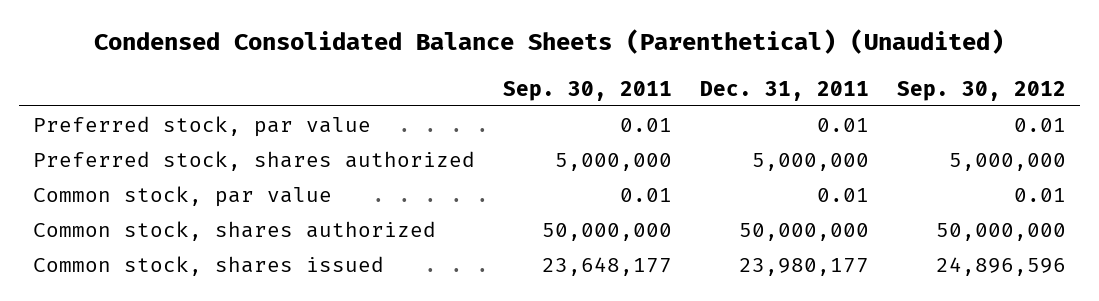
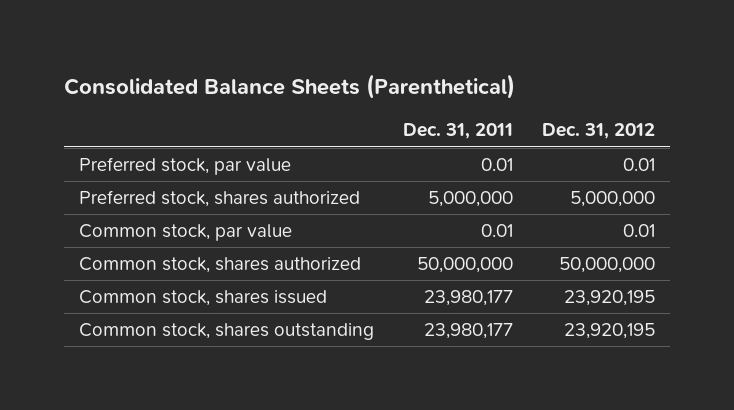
- Condensed Consolidated Balance Sheets (Parenthetical) (Unaudited)
+ Consolidated Balance Sheets (Parenthetical)
- | Sep. 30, 2011 | Dec. 31, 2011 | Sep. 30, 2012
+ | Dec. 31, 2011 | Dec. 31, 2012
+ Common stock, shares outstanding | 23,980,177 | 23,920,195

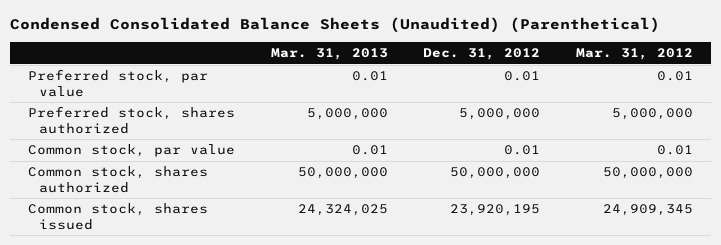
- Consolidated Balance Sheets (Parenthetical)
+ Condensed Consolidated Balance Sheets (Unaudited) (Parenthetical)
- | Dec. 31, 2011 | Dec. 31, 2012
+ | Mar. 31, 2013 | Dec. 31, 2012 | Mar. 31, 2012
- Common stock, shares outstanding | 23,980,177 | 23,920,195

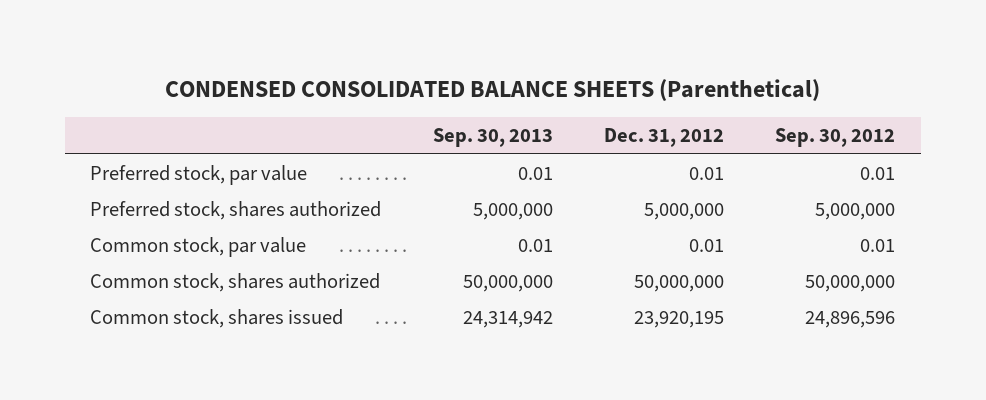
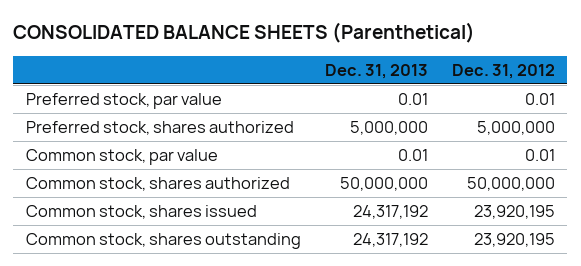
- CONDENSED CONSOLIDATED BALANCE SHEETS (Parenthetical)
+ CONSOLIDATED BALANCE SHEETS (Parenthetical)
- | Sep. 30, 2013 | Dec. 31, 2012 | Sep. 30, 2012
+ | Dec. 31, 2013 | Dec. 31, 2012
+ Common stock, shares outstanding | 24,317,192 | 23,920,195

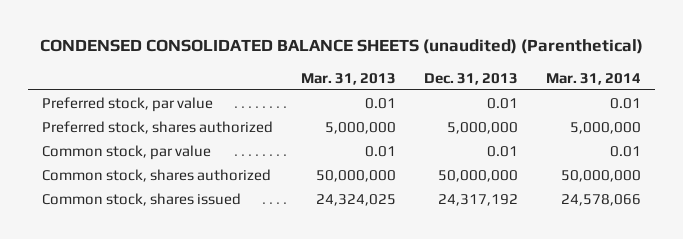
- CONSOLIDATED BALANCE SHEETS (Parenthetical)
+ CONDENSED CONSOLIDATED BALANCE SHEETS (unaudited) (Parenthetical)
- | Dec. 31, 2013 | Dec. 31, 2012
+ | Mar. 31, 2013 | Dec. 31, 2013 | Mar. 31, 2014
- Common stock, shares outstanding | 24,317,192 | 23,920,195

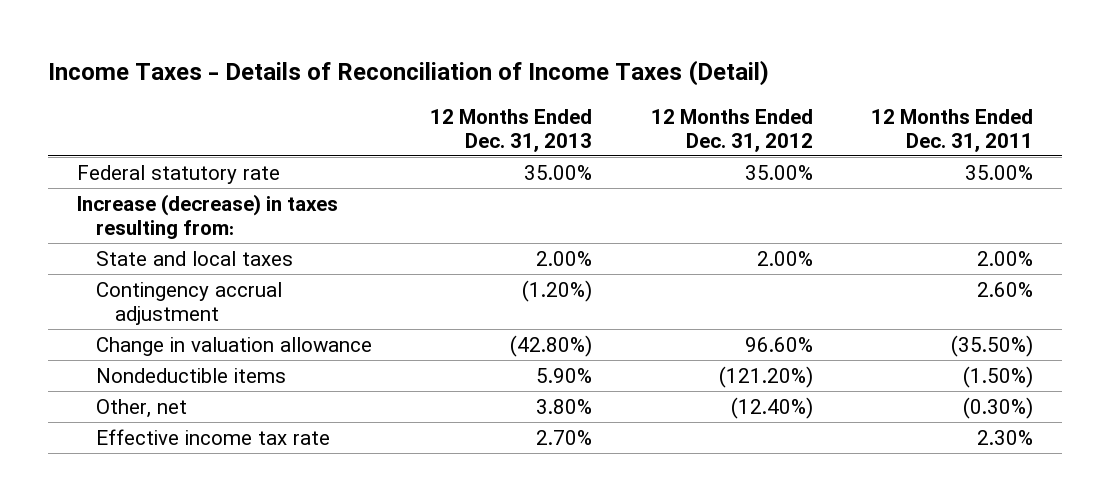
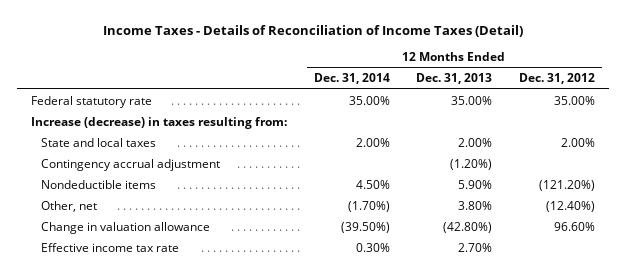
- | 12 Months Ended Dec. 31, 2013 | 12 Months Ended Dec. 31, 2012 | 12 Months Ended Dec. 31, 2011
+ | 12 Months Ended Dec. 31, 2014 | 12 Months Ended Dec. 31, 2013 | 12 Months Ended Dec. 31, 2012
moved down: Change in valuation allowance | (39.50%) | (42.80%) | 96.60%

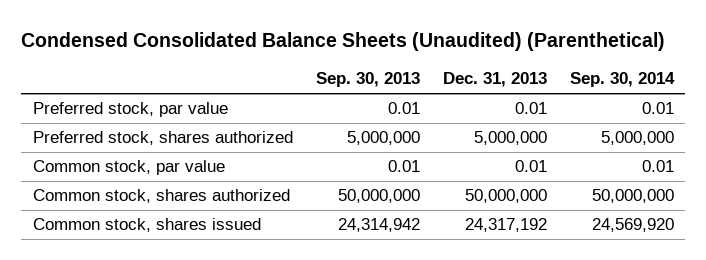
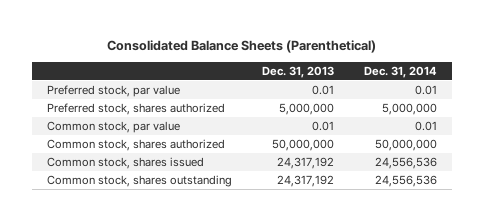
- Condensed Consolidated Balance Sheets (Unaudited) (Parenthetical)
+ Consolidated Balance Sheets (Parenthetical)
- | Sep. 30, 2013 | Dec. 31, 2013 | Sep. 30, 2014
+ | Dec. 31, 2013 | Dec. 31, 2014
+ Common stock, shares outstanding | 24,317,192 | 24,556,536

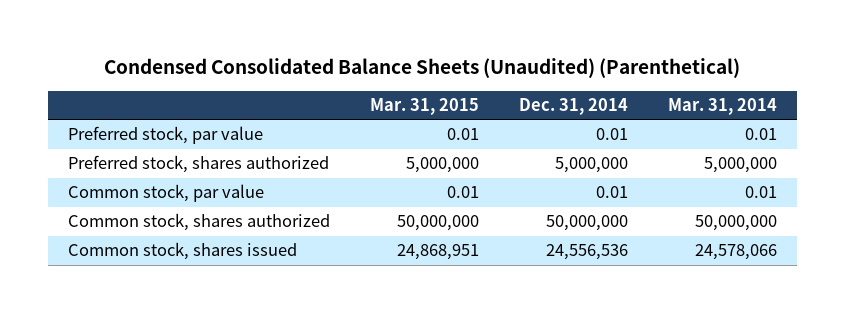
- Consolidated Balance Sheets (Parenthetical)
+ Condensed Consolidated Balance Sheets (Unaudited) (Parenthetical)
- | Dec. 31, 2013 | Dec. 31, 2014
+ | Mar. 31, 2015 | Dec. 31, 2014 | Mar. 31, 2014
- Common stock, shares outstanding | 24,317,192 | 24,556,536

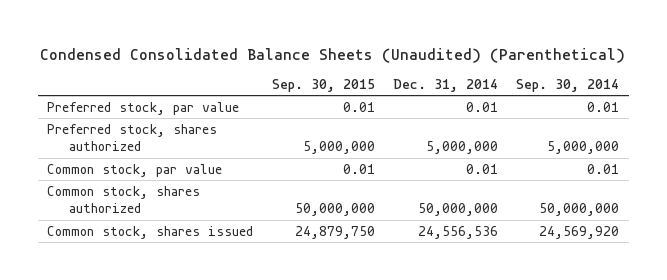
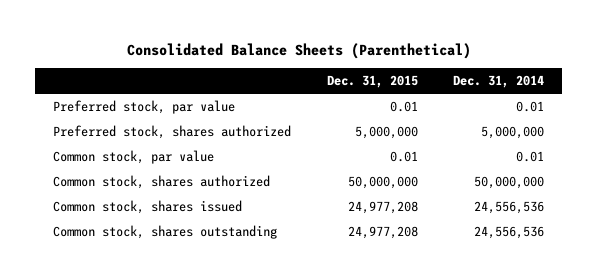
- Condensed Consolidated Balance Sheets (Unaudited) (Parenthetical)
+ Consolidated Balance Sheets (Parenthetical)
- | Sep. 30, 2015 | Dec. 31, 2014 | Sep. 30, 2014
+ | Dec. 31, 2015 | Dec. 31, 2014
+ Common stock, shares outstanding | 24,977,208 | 24,556,536

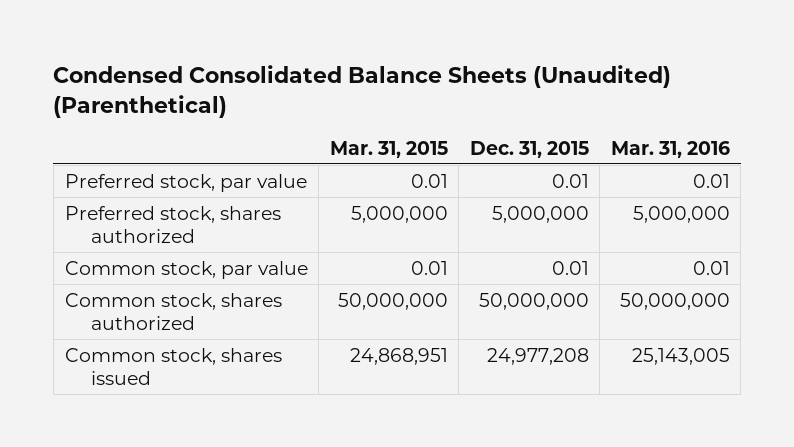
- Consolidated Balance Sheets (Parenthetical)
+ Condensed Consolidated Balance Sheets (Unaudited) (Parenthetical)
- | Dec. 31, 2015 | Dec. 31, 2014
+ | Mar. 31, 2015 | Dec. 31, 2015 | Mar. 31, 2016
- Common stock, shares outstanding | 24,977,208 | 24,556,536

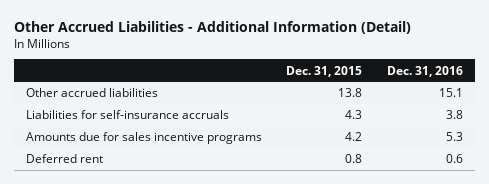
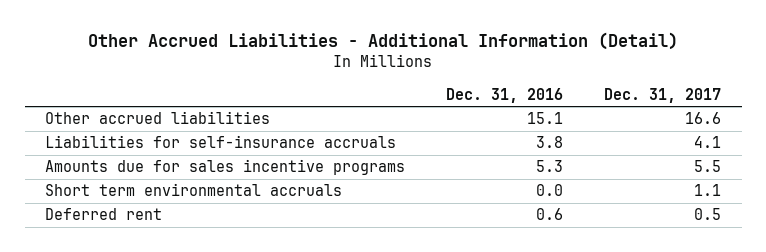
- | Dec. 31, 2015 | Dec. 31, 2016
+ | Dec. 31, 2016 | Dec. 31, 2017
+ Short term environmental accruals | 0.0 | 1.1

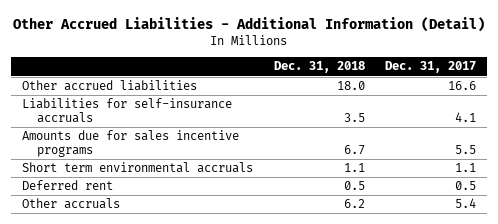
- | Dec. 31, 2016 | Dec. 31, 2017
+ | Dec. 31, 2018 | Dec. 31, 2017
+ Other accruals | 6.2 | 5.4

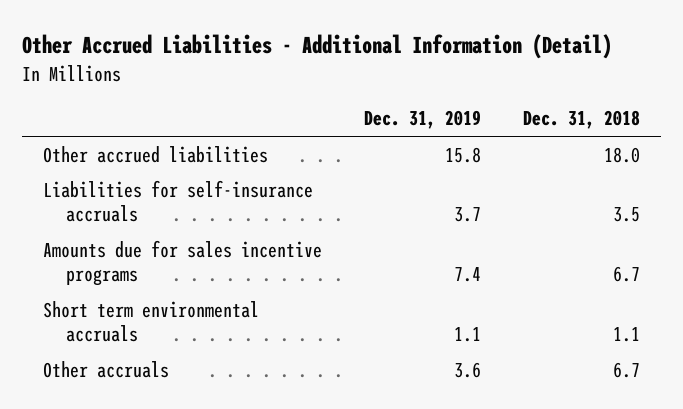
- | Dec. 31, 2018 | Dec. 31, 2017
+ | Dec. 31, 2019 | Dec. 31, 2018
- Deferred rent | 0.5 | 0.5
- Other accruals | 6.2 | 5.4
+ Other accruals | 3.6 | 6.7

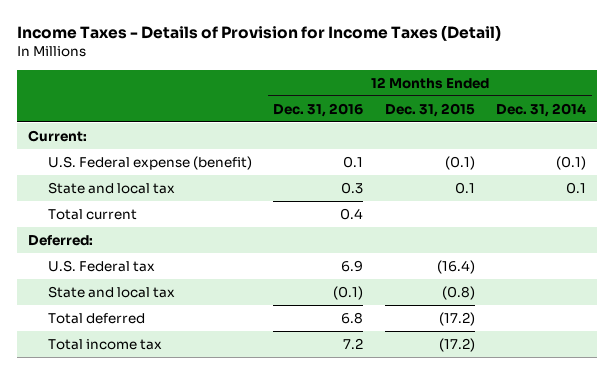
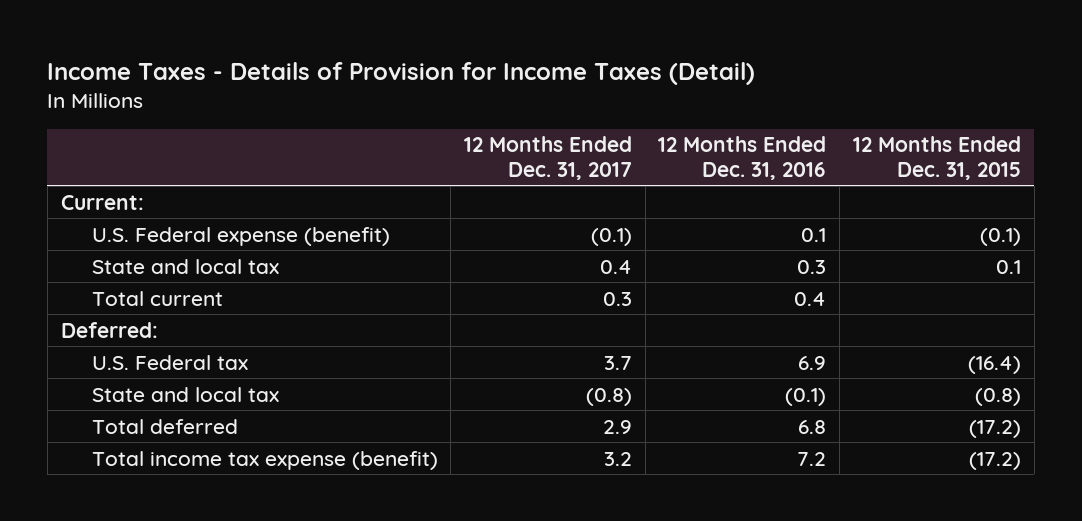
- | 12 Months Ended Dec. 31, 2016 | 12 Months Ended Dec. 31, 2015 | 12 Months Ended Dec. 31, 2014
+ | 12 Months Ended Dec. 31, 2017 | 12 Months Ended Dec. 31, 2016 | 12 Months Ended Dec. 31, 2015
- Total income tax | 7.2 | (17.2) |
+ Total income tax expense (benefit) | 3.2 | 7.2 | (17.2)

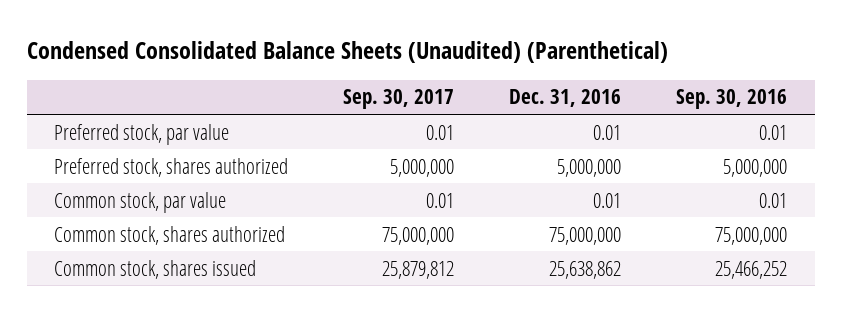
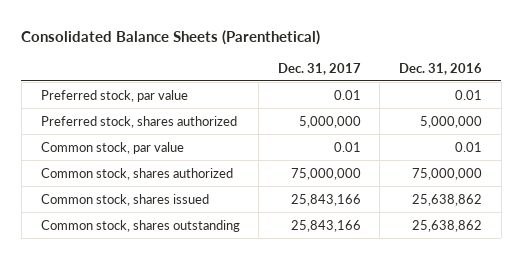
- Condensed Consolidated Balance Sheets (Unaudited) (Parenthetical)
+ Consolidated Balance Sheets (Parenthetical)
- | Sep. 30, 2017 | Dec. 31, 2016 | Sep. 30, 2016
+ | Dec. 31, 2017 | Dec. 31, 2016
+ Common stock, shares outstanding | 25,843,166 | 25,638,862

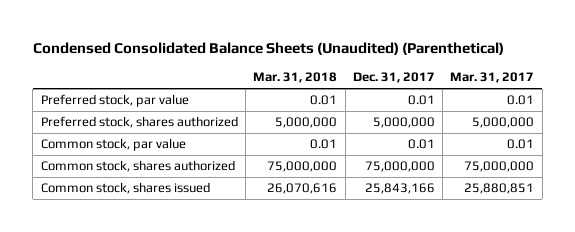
- Consolidated Balance Sheets (Parenthetical)
+ Condensed Consolidated Balance Sheets (Unaudited) (Parenthetical)
- | Dec. 31, 2017 | Dec. 31, 2016
+ | Mar. 31, 2018 | Dec. 31, 2017 | Mar. 31, 2017
- Common stock, shares outstanding | 25,843,166 | 25,638,862

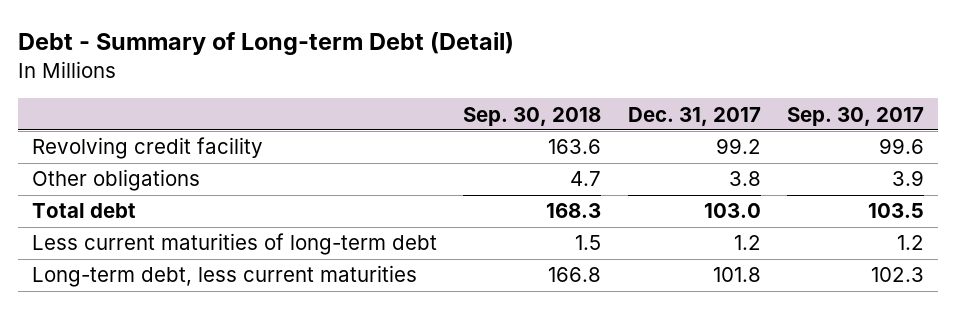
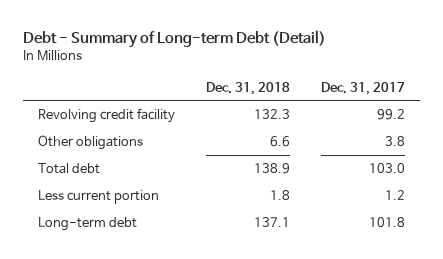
- | Sep. 30, 2018 | Dec. 31, 2017 | Sep. 30, 2017
+ | Dec. 31, 2018 | Dec. 31, 2017
- Less current maturities of long-term debt | 1.5 | 1.2 | 1.2
- Long-term debt, less current maturities | 166.8 | 101.8 | 102.3
+ Less current portion | 1.8 | 1.2
+ Long-term debt | 137.1 | 101.8

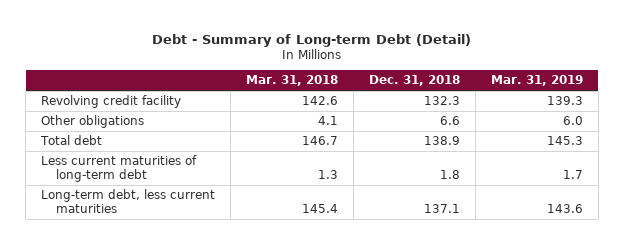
- | Dec. 31, 2018 | Dec. 31, 2017
+ | Mar. 31, 2018 | Dec. 31, 2018 | Mar. 31, 2019
- Less current portion | 1.8 | 1.2
- Long-term debt | 137.1 | 101.8
+ Less current maturities of long-term debt | 1.3 | 1.8 | 1.7
+ Long-term debt, less current maturities | 145.4 | 137.1 | 143.6

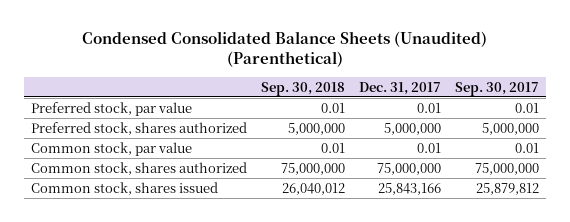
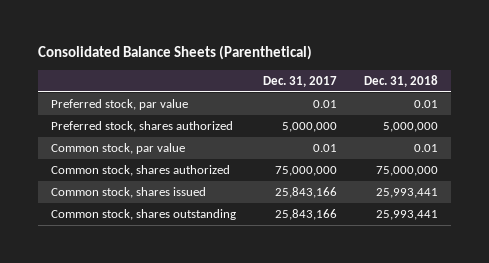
- Condensed Consolidated Balance Sheets (Unaudited) (Parenthetical)
+ Consolidated Balance Sheets (Parenthetical)
- | Sep. 30, 2018 | Dec. 31, 2017 | Sep. 30, 2017
+ | Dec. 31, 2017 | Dec. 31, 2018
+ Common stock, shares outstanding | 25,843,166 | 25,993,441

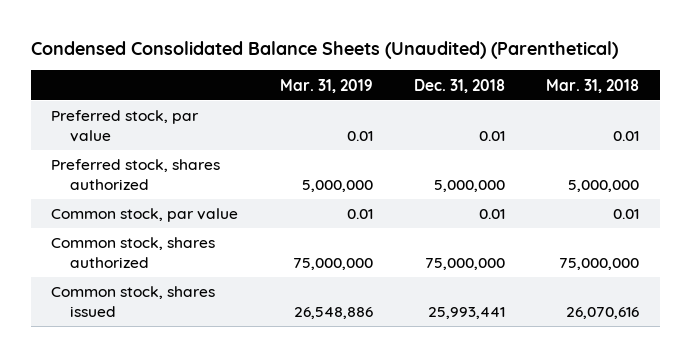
- Consolidated Balance Sheets (Parenthetical)
+ Condensed Consolidated Balance Sheets (Unaudited) (Parenthetical)
- | Dec. 31, 2017 | Dec. 31, 2018
+ | Mar. 31, 2019 | Dec. 31, 2018 | Mar. 31, 2018
- Common stock, shares outstanding | 25,843,166 | 25,993,441

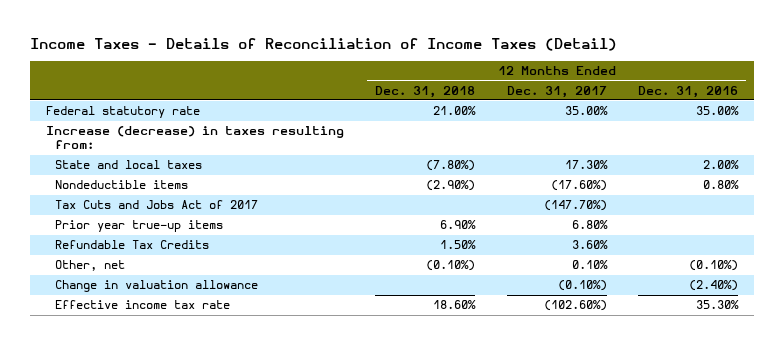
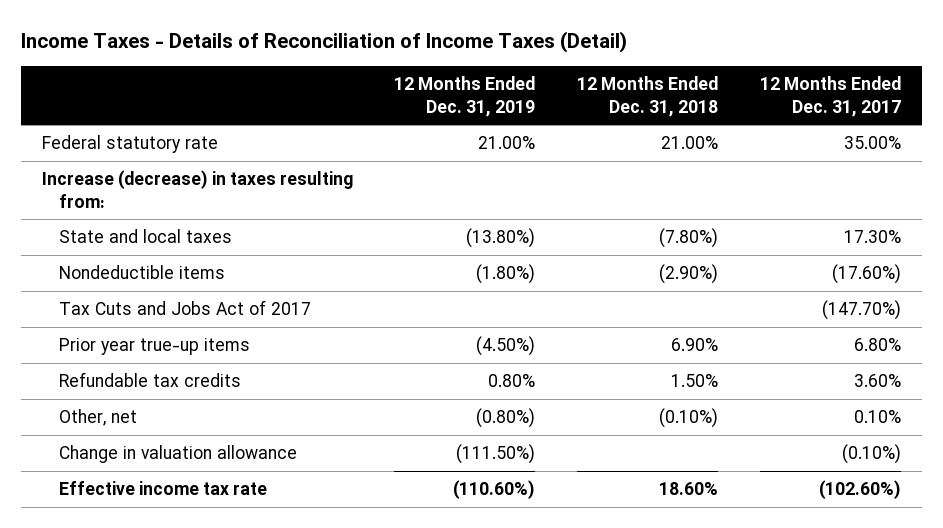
- | 12 Months Ended Dec. 31, 2018 | 12 Months Ended Dec. 31, 2017 | 12 Months Ended Dec. 31, 2016
+ | 12 Months Ended Dec. 31, 2019 | 12 Months Ended Dec. 31, 2018 | 12 Months Ended Dec. 31, 2017
- Refundable Tax Credits | 1.50% | 3.60% |
+ Refundable tax credits | 0.80% | 1.50% | 3.60%

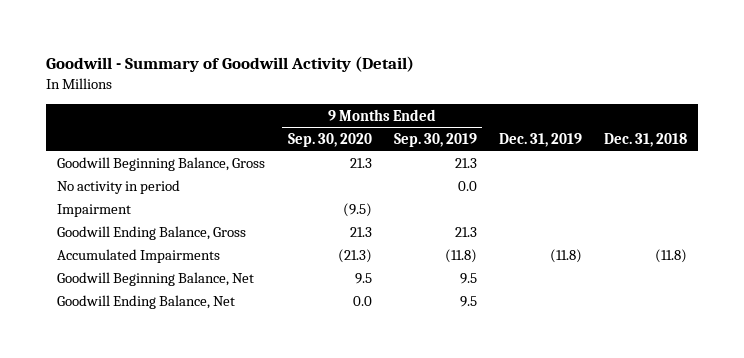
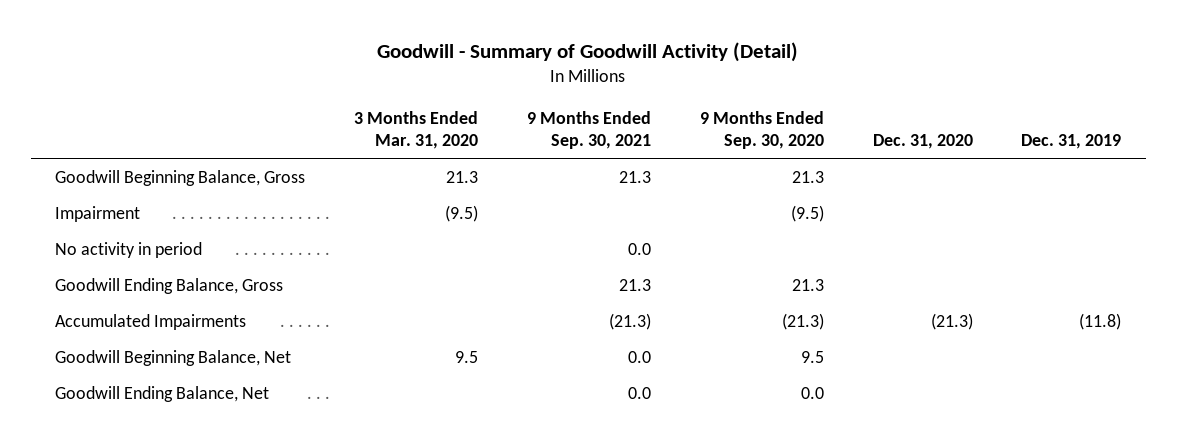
- | 9 Months Ended Sep. 30, 2020 | 9 Months Ended Sep. 30, 2019 | Dec. 31, 2019 | Dec. 31, 2018
+ | 3 Months Ended Mar. 31, 2020 | 9 Months Ended Sep. 30, 2021 | 9 Months Ended Sep. 30, 2020 | Dec. 31, 2020 | Dec. 31, 2019
moved down: No activity in period | | 0.0 | | |

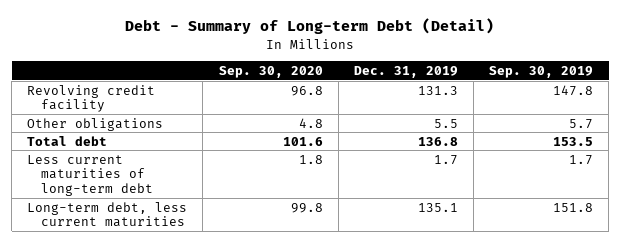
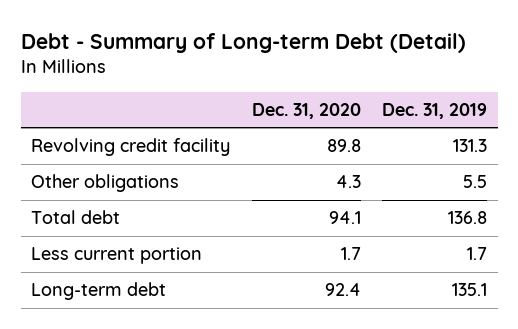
- | Sep. 30, 2020 | Dec. 31, 2019 | Sep. 30, 2019
+ | Dec. 31, 2020 | Dec. 31, 2019
- Less current maturities of long-term debt | 1.8 | 1.7 | 1.7
- Long-term debt, less current maturities | 99.8 | 135.1 | 151.8
+ Less current portion | 1.7 | 1.7
+ Long-term debt | 92.4 | 135.1

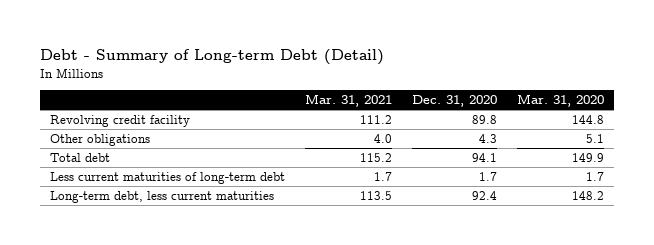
- | Dec. 31, 2020 | Dec. 31, 2019
+ | Mar. 31, 2021 | Dec. 31, 2020 | Mar. 31, 2020
- Less current portion | 1.7 | 1.7
- Long-term debt | 92.4 | 135.1
+ Less current maturities of long-term debt | 1.7 | 1.7 | 1.7
+ Long-term debt, less current maturities | 113.5 | 92.4 | 148.2

